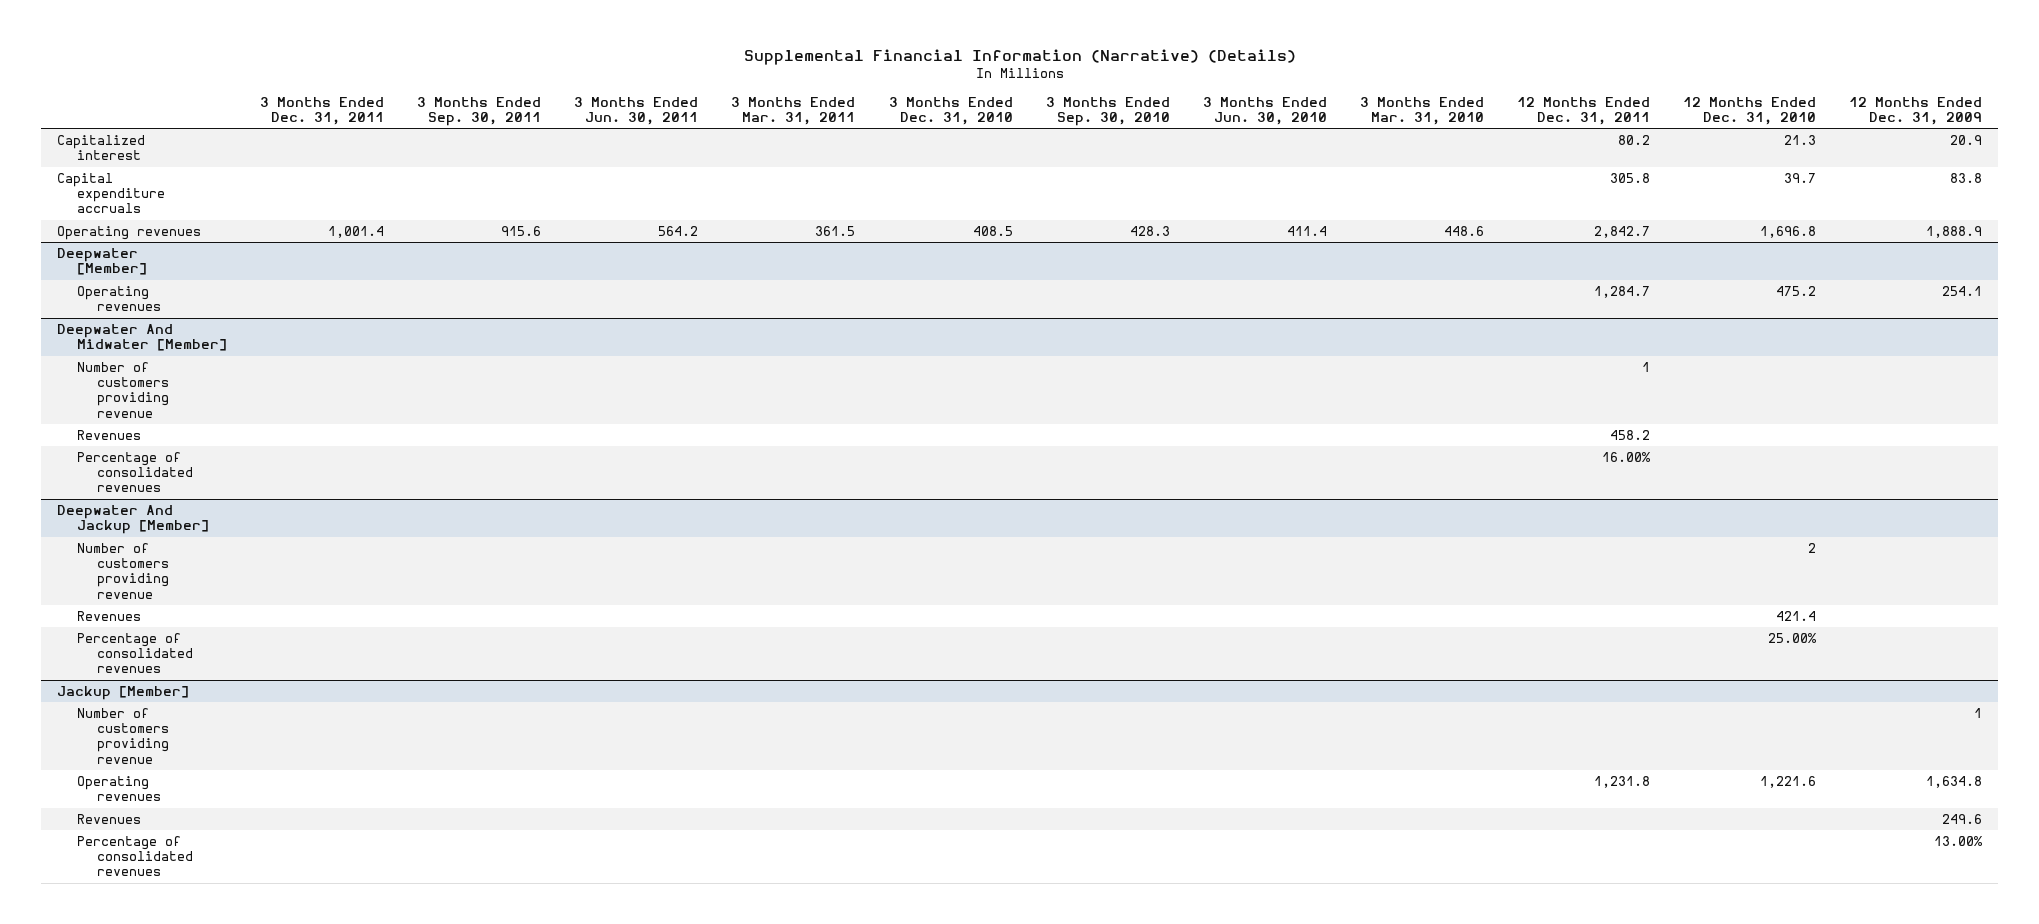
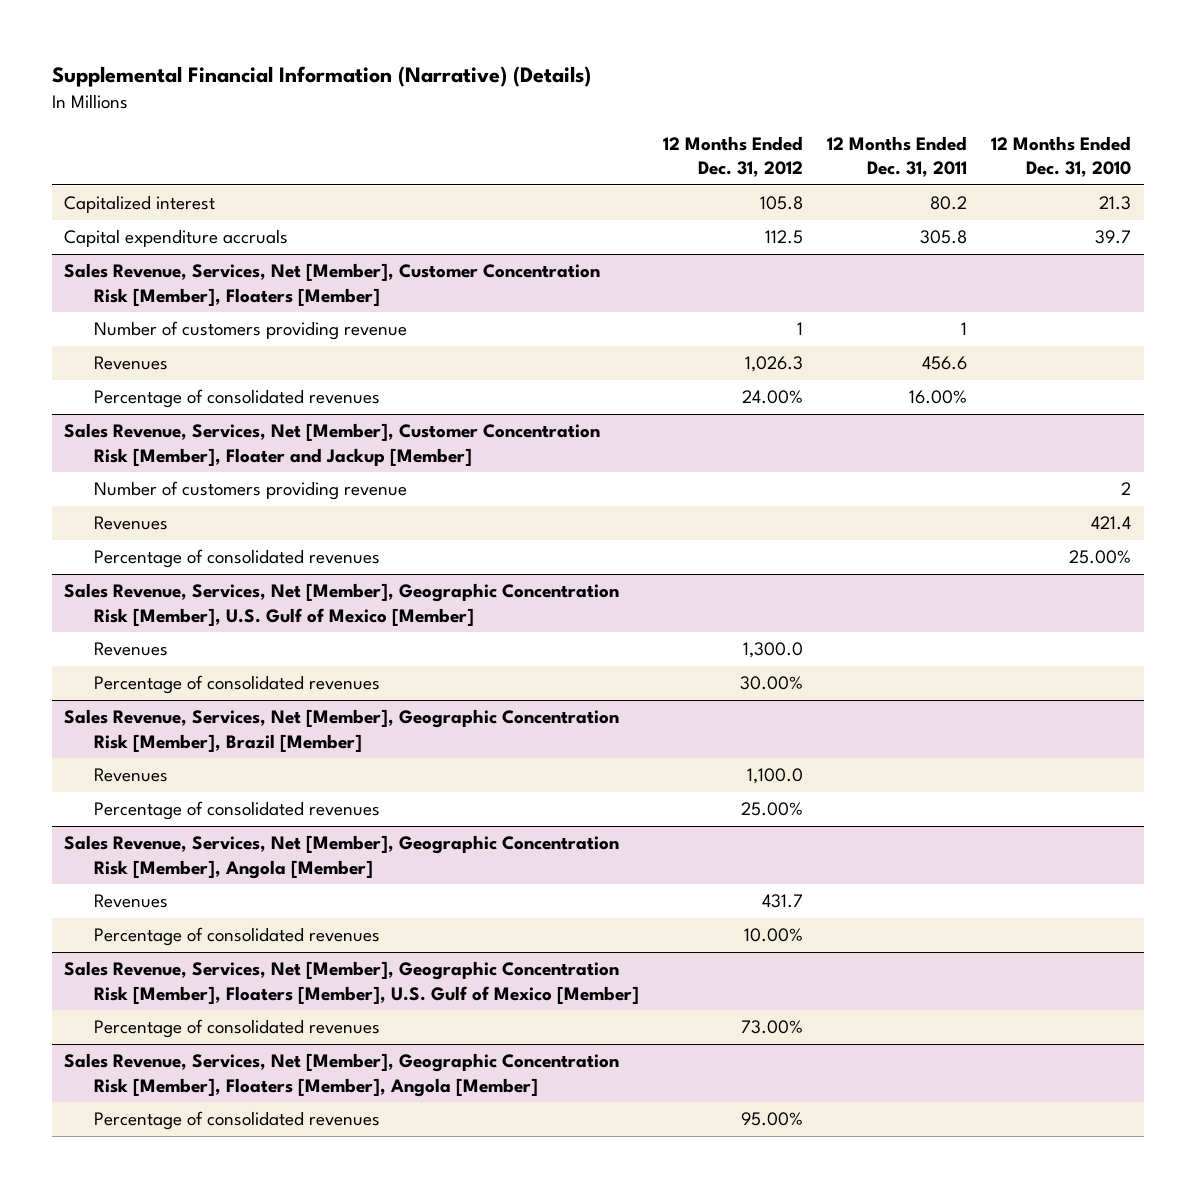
- | 3 Months Ended Dec. 31, 2011 | 3 Months Ended Sep. 30, 2011 | 3 Months Ended Jun. 30, 2011 | 3 Months Ended Mar. 31, 2011 | 3 Months Ended Dec. 31, 2010 | 3 Months Ended Sep. 30, 2010 | 3 Months Ended Jun. 30, 2010 | 3 Months Ended Mar. 31, 2010 | 12 Months Ended Dec. 31, 2011 | 12 Months Ended Dec. 31, 2010 | 12 Months Ended Dec. 31, 2009
+ | 12 Months Ended Dec. 31, 2012 | 12 Months Ended Dec. 31, 2011 | 12 Months Ended Dec. 31, 2010
- Operating revenues | 1,001.4 | 915.6 | 564.2 | 361.5 | 408.5 | 428.3 | 411.4 | 448.6 | 2,842.7 | 1,696.8 | 1,888.9
- Deepwater [Member]
- Operating revenues | | | | | | | | | 1,284.7 | 475.2 | 254.1
- Deepwater And Midwater [Member]
+ Sales Revenue, Services, Net [Member], Customer Concentration Risk [Member], Floaters [Member]
- Revenues | | | | | | | | | 458.2 | |
+ Revenues | 1,026.3 | 456.6 |
- Deepwater And Jackup [Member]
+ Sales Revenue, Services, Net [Member], Customer Concentration Risk [Member], Floater and Jackup [Member]
- Jackup [Member]
- Number of customers providing revenue | | | | | | | | | | | 1
- Operating revenues | | | | | | | | | 1,231.8 | 1,221.6 | 1,634.8
- Revenues | | | | | | | | | | | 249.6
- Percentage of consolidated revenues | | | | | | | | | | | 13.00%
+ Sales Revenue, Services, Net [Member], Geographic Concentration Risk [Member], U.S. Gulf of Mexico [Member]
+ Revenues | 1,300.0 | |
+ Percentage of consolidated revenues | 30.00% | |
+ Sales Revenue, Services, Net [Member], Geographic Concentration Risk [Member], Brazil [Member]
+ Revenues | 1,100.0 | |
+ Percentage of consolidated revenues | 25.00% | |
+ Sales Revenue, Services, Net [Member], Geographic Concentration Risk [Member], Angola [Member]
+ Revenues | 431.7 | |
+ Percentage of consolidated revenues | 10.00% | |
+ Sales Revenue, Services, Net [Member], Geographic Concentration Risk [Member], Floaters [Member], U.S. Gulf of Mexico [Member]
+ Percentage of consolidated revenues | 73.00% | |
+ Sales Revenue, Services, Net [Member], Geographic Concentration Risk [Member], Floaters [Member], Angola [Member]
+ Percentage of consolidated revenues | 95.00% | |

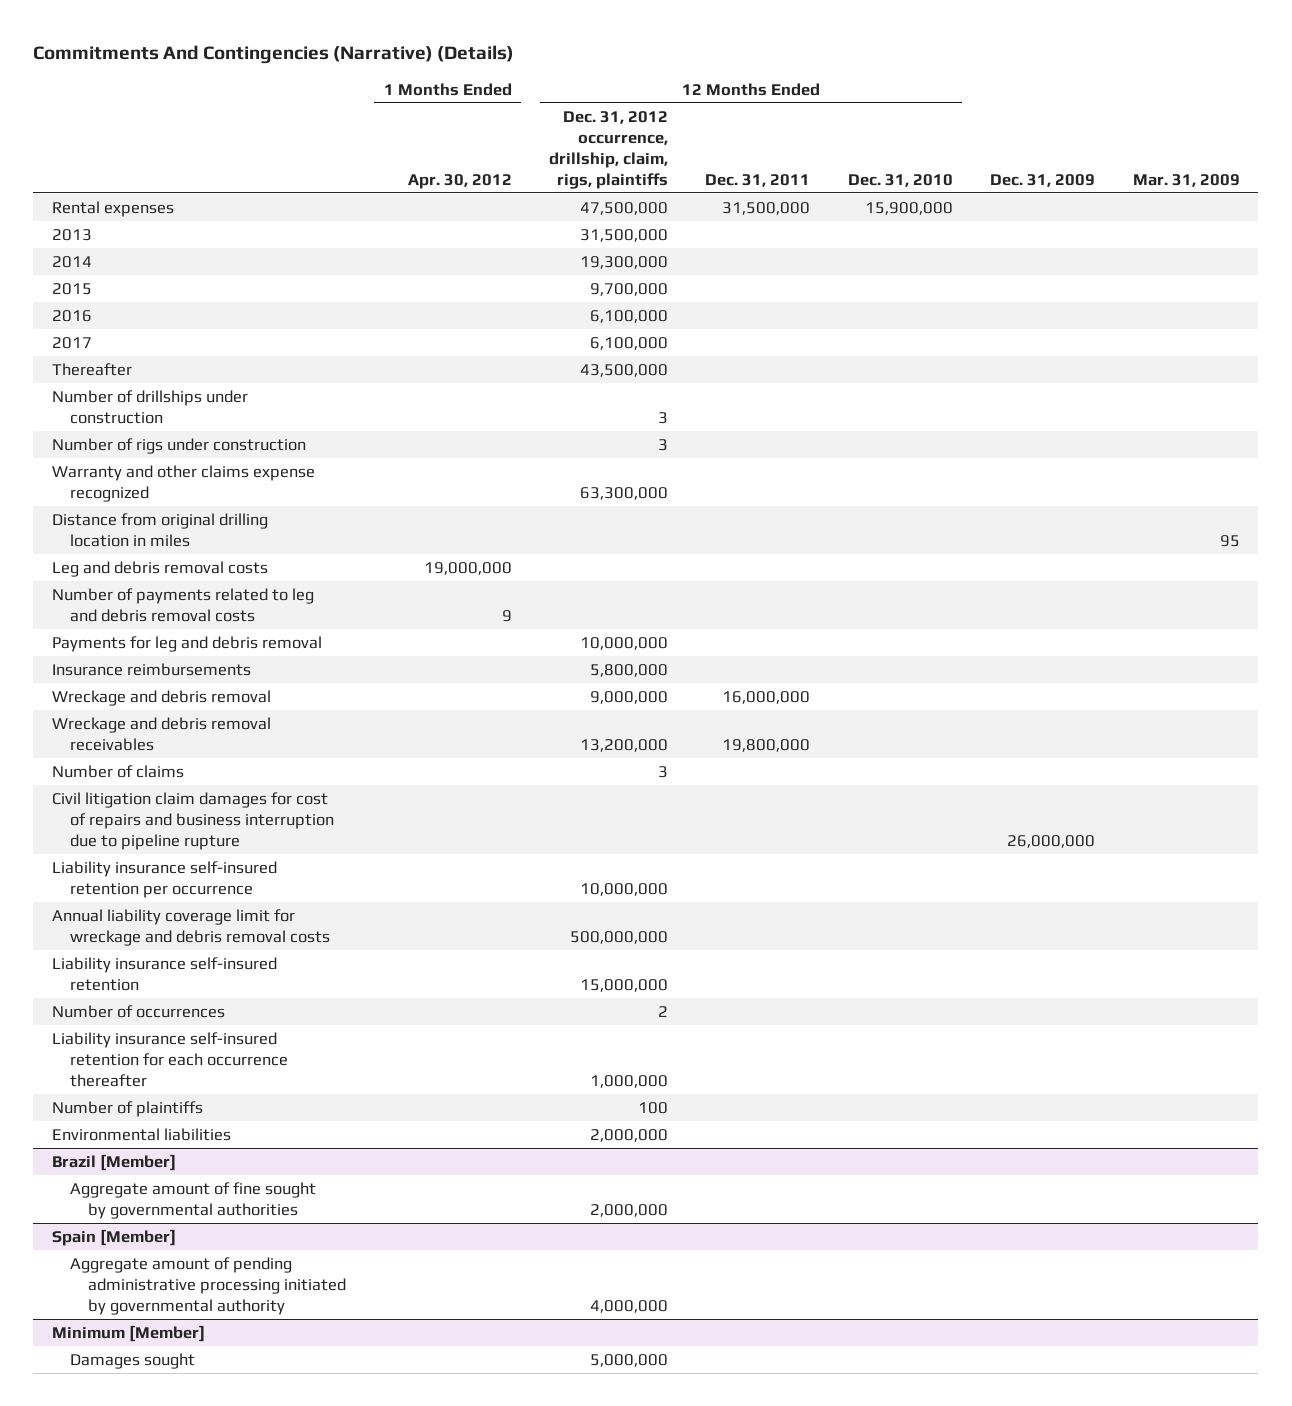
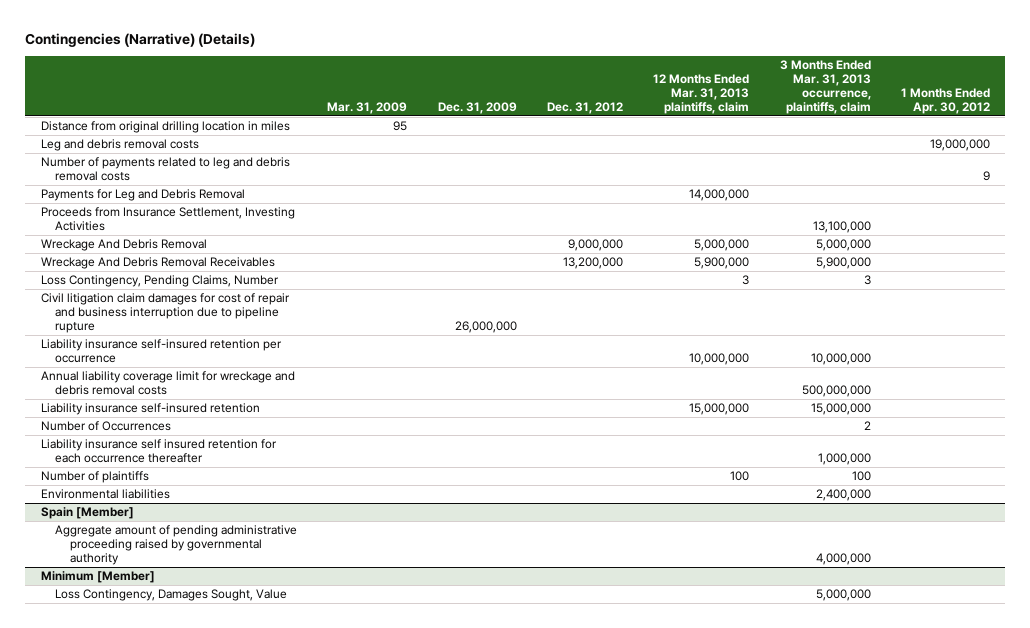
- Commitments And Contingencies (Narrative) (Details)
+ Contingencies (Narrative) (Details)
- | 1 Months Ended Apr. 30, 2012 | 12 Months Ended Dec. 31, 2012 occurrence, drillship, claim, rigs, plaintiffs | 12 Months Ended Dec. 31, 2011 | 12 Months Ended Dec. 31, 2010 | Dec. 31, 2009 | Mar. 31, 2009
+ | Mar. 31, 2009 | Dec. 31, 2009 | Dec. 31, 2012 | 12 Months Ended Mar. 31, 2013 plaintiffs, claim | 3 Months Ended Mar. 31, 2013 occurrence, plaintiffs, claim | 1 Months Ended Apr. 30, 2012
- Rental expenses | | 47,500,000 | 31,500,000 | 15,900,000 | |
- 2013 | | 31,500,000 | | | |
- 2014 | | 19,300,000 | | | |
- 2015 | | 9,700,000 | | | |
- 2016 | | 6,100,000 | | | |
- 2017 | | 6,100,000 | | | |
- Thereafter | | 43,500,000 | | | |
- Number of drillships under construction | | 3 | | | |
- Number of rigs under construction | | 3 | | | |
- Warranty and other claims expense recognized | | 63,300,000 | | | |
- Payments for leg and debris removal | | 10,000,000 | | | |
- Insurance reimbursements | | 5,800,000 | | | |
- Wreckage and debris removal | | 9,000,000 | 16,000,000 | | |
- Wreckage and debris removal receivables | | 13,200,000 | 19,800,000 | | |
- Number of claims | | 3 | | | |
- Civil litigation claim damages for cost of repairs and business interruption due to pipeline rupture | | | | | 26,000,000 |
+ Payments for Leg and Debris Removal | | | | 14,000,000 | |
+ Proceeds from Insurance Settlement, Investing Activities | | | | | 13,100,000 |
+ Wreckage And Debris Removal | | | 9,000,000 | 5,000,000 | 5,000,000 |
+ Wreckage And Debris Removal Receivables | | | 13,200,000 | 5,900,000 | 5,900,000 |
+ Loss Contingency, Pending Claims, Number | | | | 3 | 3 |
+ Civil litigation claim damages for cost of repair and business interruption due to pipeline rupture | | 26,000,000 | | | |
- Number of occurrences | | 2 | | | |
- Liability insurance self-insured retention for each occurrence thereafter | | 1,000,000 | | | |
+ Number of Occurrences | | | | | 2 |
+ Liability insurance self insured retention for each occurrence thereafter | | | | | 1,000,000 |
- Brazil [Member]
- Aggregate amount of fine sought by governmental authorities | | 2,000,000 | | | |
@ Spain [Member]
- Aggregate amount of pending administrative processing initiated by governmental authority | | 4,000,000 | | | |
+ Aggregate amount of pending administrative proceeding raised by governmental authority | | | | | 4,000,000 |
@ Minimum [Member]
- Damages sought | | 5,000,000 | | | |
+ Loss Contingency, Damages Sought, Value | | | | | 5,000,000 |

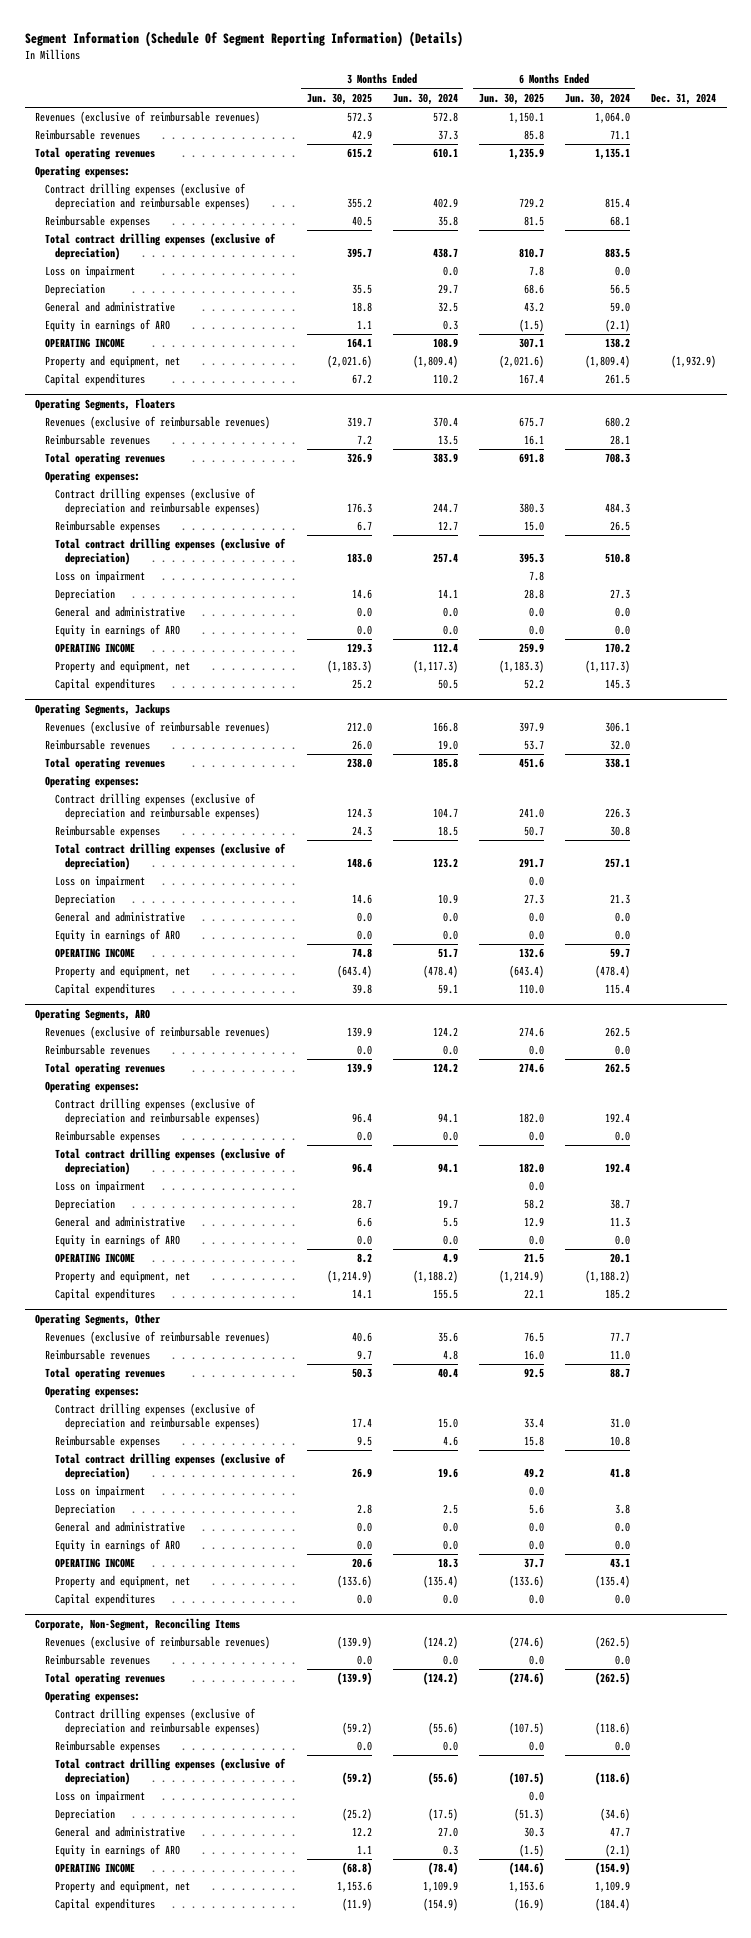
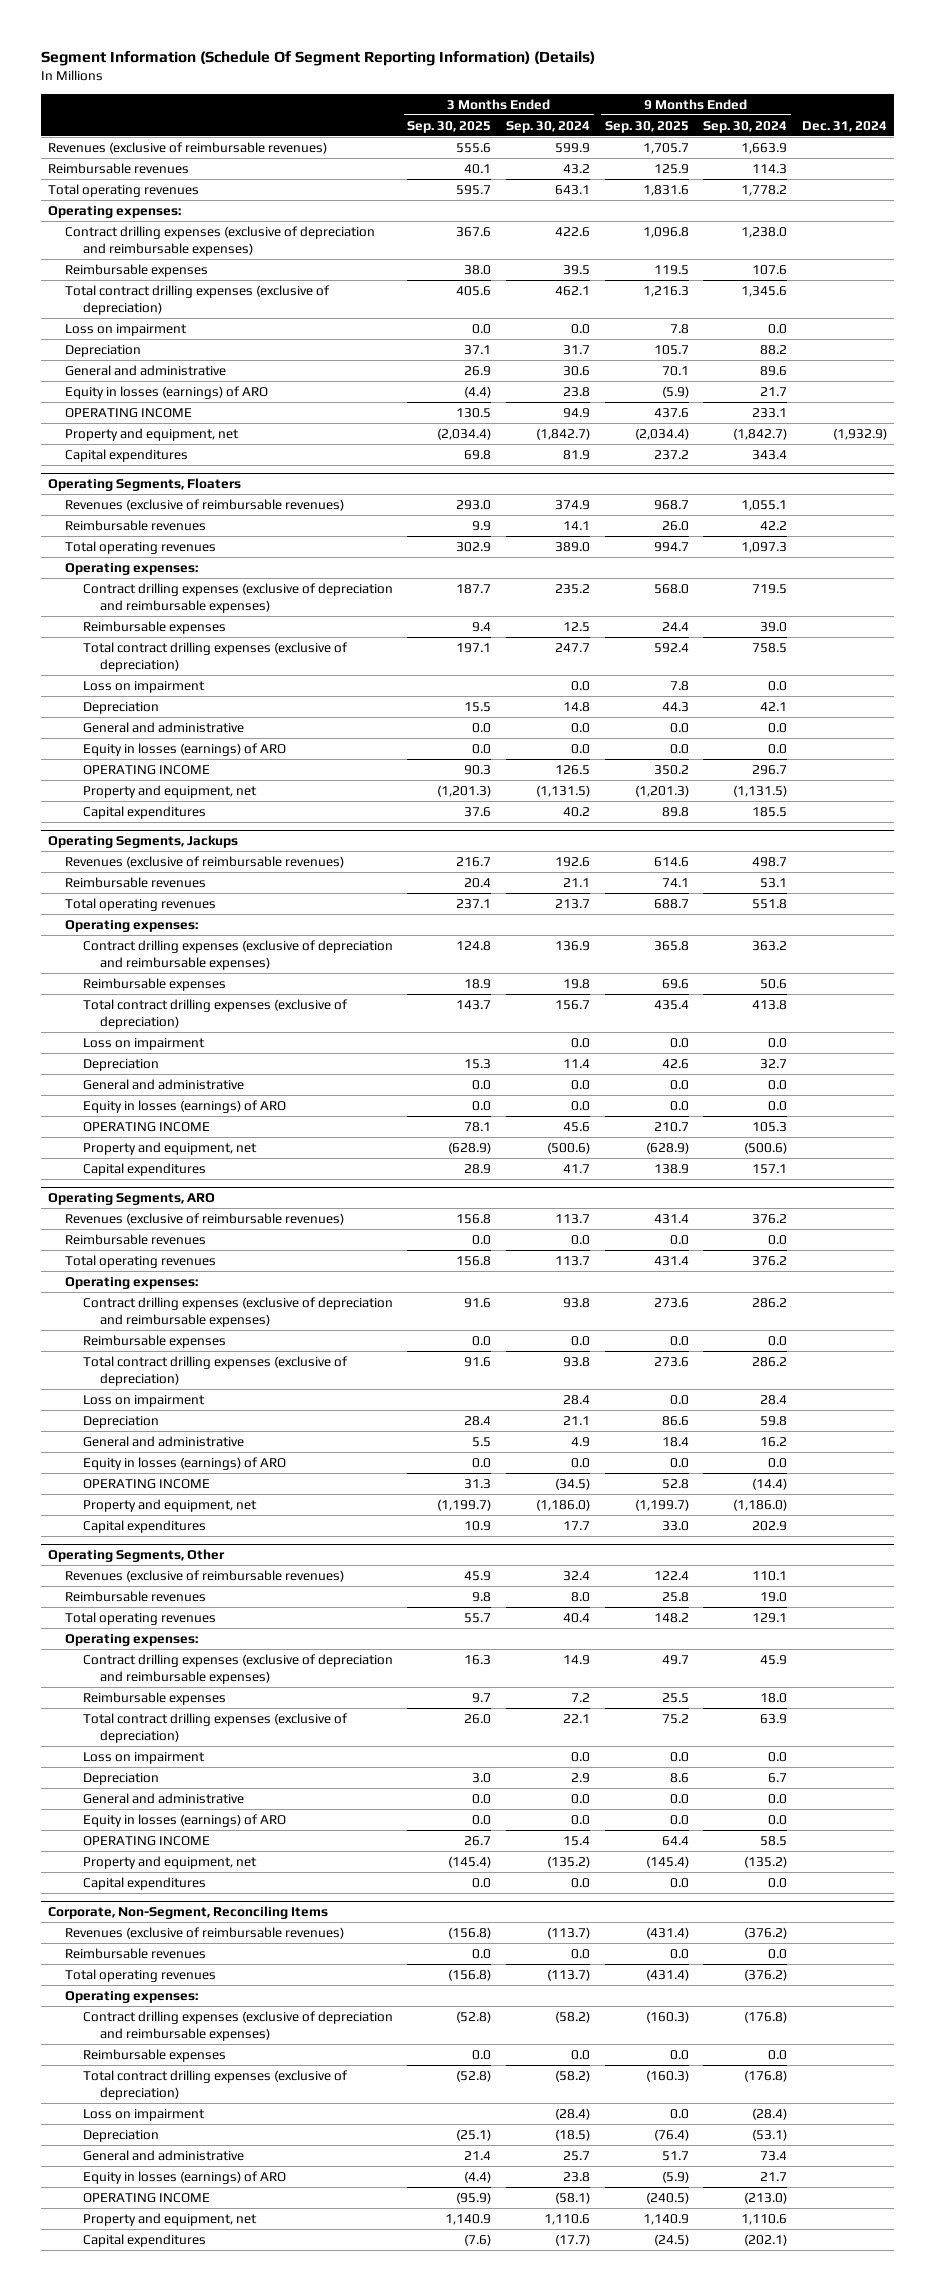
- | 3 Months Ended Jun. 30, 2025 | 3 Months Ended Jun. 30, 2024 | 6 Months Ended Jun. 30, 2025 | 6 Months Ended Jun. 30, 2024 | Dec. 31, 2024
+ | 3 Months Ended Sep. 30, 2025 | 3 Months Ended Sep. 30, 2024 | 9 Months Ended Sep. 30, 2025 | 9 Months Ended Sep. 30, 2024 | Dec. 31, 2024
- Equity in earnings of ARO | 1.1 | 0.3 | (1.5) | (2.1) |
+ Equity in losses (earnings) of ARO | (4.4) | 23.8 | (5.9) | 21.7 |
@ Operating Segments, Floaters
- Equity in earnings of ARO | 0.0 | 0.0 | 0.0 | 0.0 |
+ Equity in losses (earnings) of ARO | 0.0 | 0.0 | 0.0 | 0.0 |
@ Operating Segments, Jackups
- Equity in earnings of ARO | 0.0 | 0.0 | 0.0 | 0.0 |
+ Equity in losses (earnings) of ARO | 0.0 | 0.0 | 0.0 | 0.0 |
@ Operating Segments, ARO
- Equity in earnings of ARO | 0.0 | 0.0 | 0.0 | 0.0 |
+ Equity in losses (earnings) of ARO | 0.0 | 0.0 | 0.0 | 0.0 |
@ Operating Segments, Other
- Equity in earnings of ARO | 0.0 | 0.0 | 0.0 | 0.0 |
+ Equity in losses (earnings) of ARO | 0.0 | 0.0 | 0.0 | 0.0 |
@ Corporate, Non-Segment, Reconciling Items
- Equity in earnings of ARO | 1.1 | 0.3 | (1.5) | (2.1) |
+ Equity in losses (earnings) of ARO | (4.4) | 23.8 | (5.9) | 21.7 |

